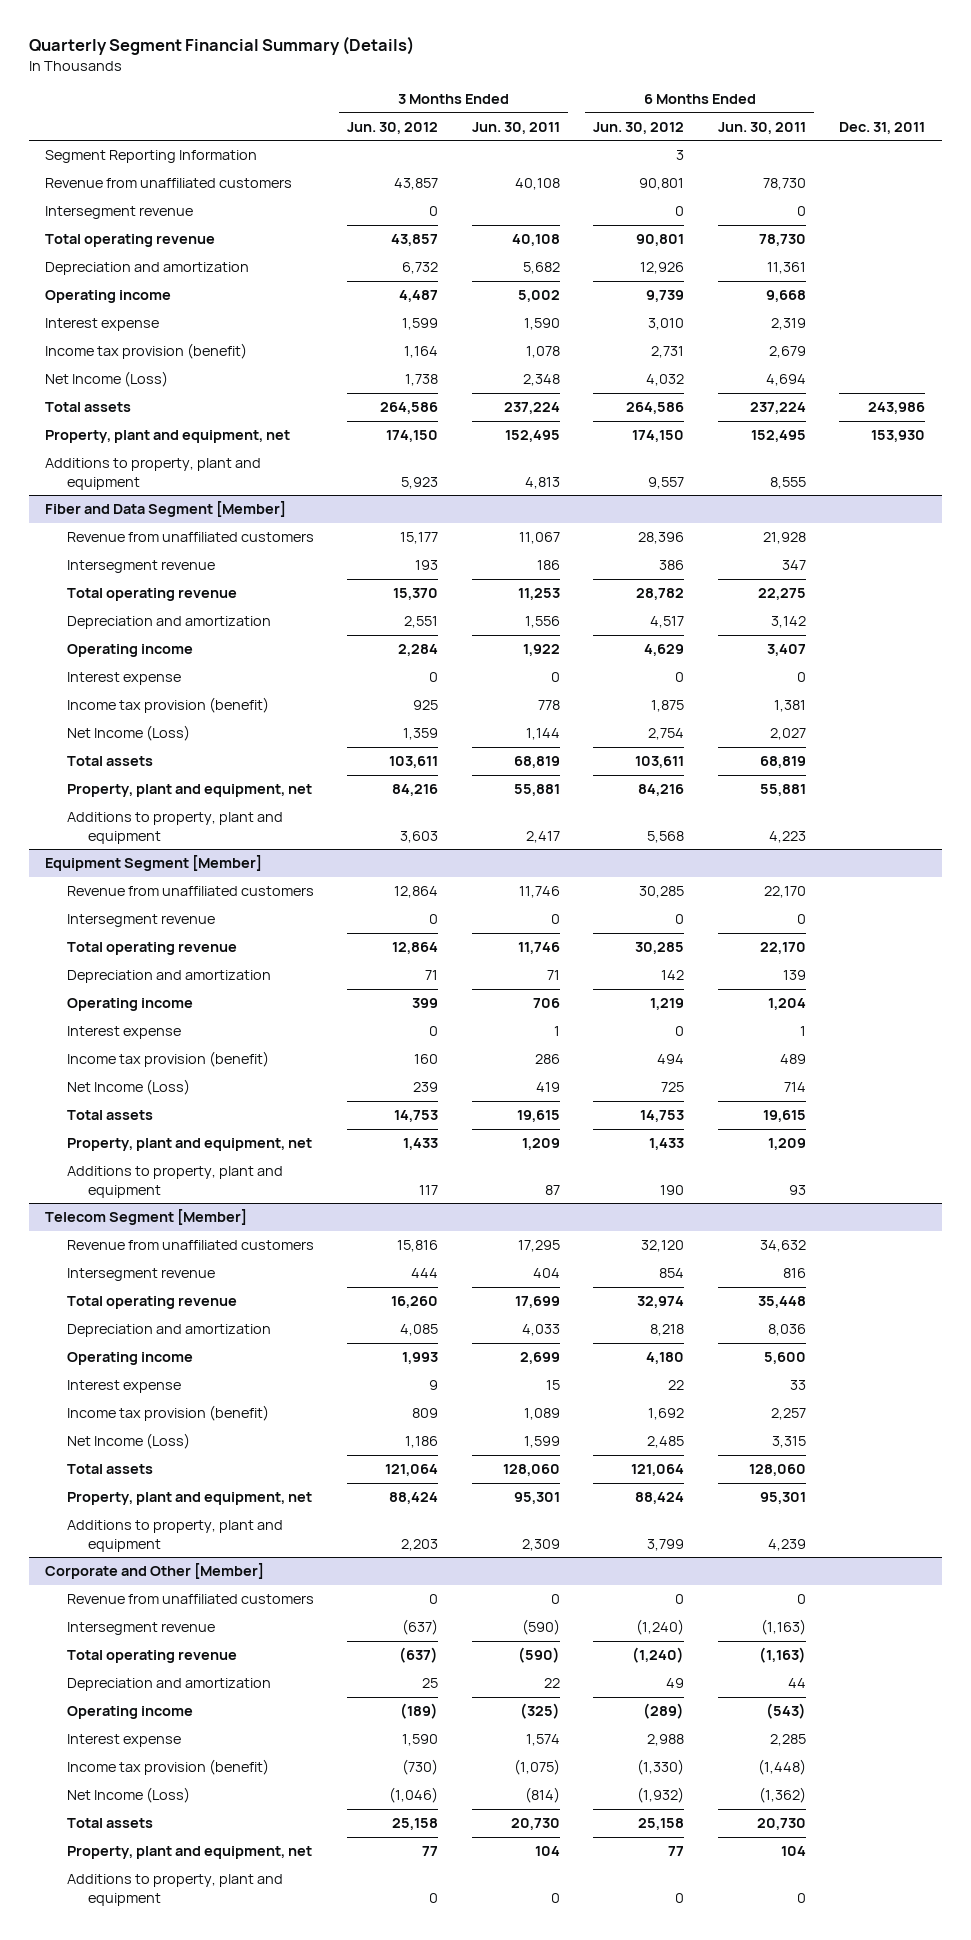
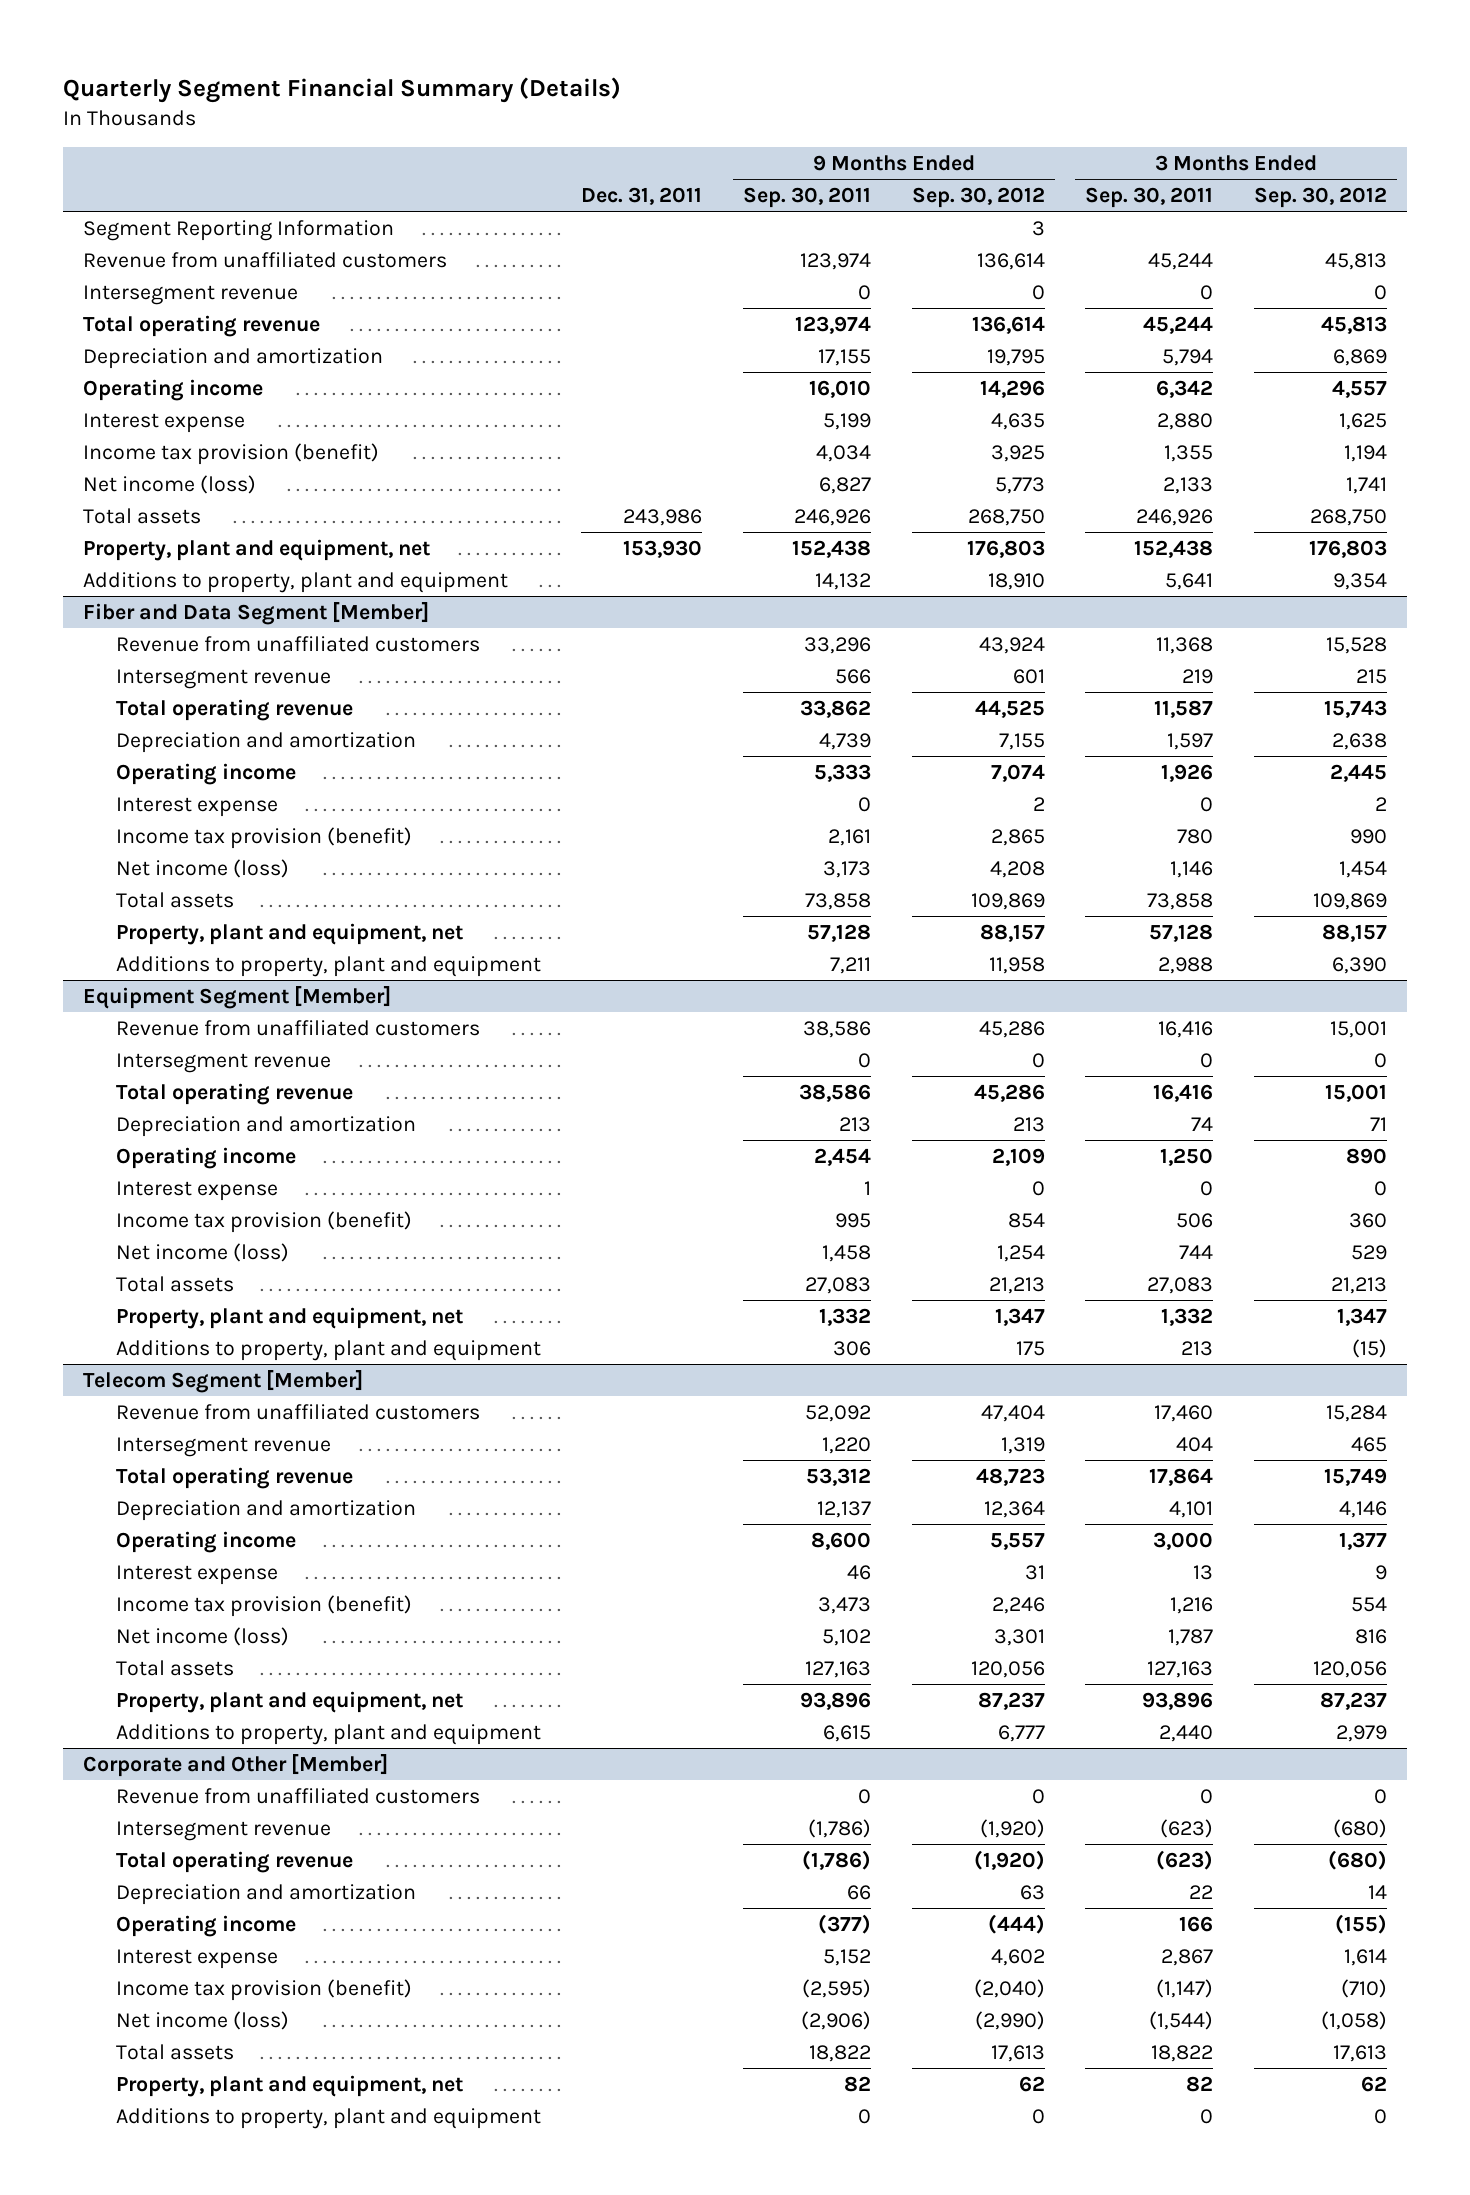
- | 3 Months Ended Jun. 30, 2012 | 3 Months Ended Jun. 30, 2011 | 6 Months Ended Jun. 30, 2012 | 6 Months Ended Jun. 30, 2011 | Dec. 31, 2011
+ | Dec. 31, 2011 | 9 Months Ended Sep. 30, 2011 | 9 Months Ended Sep. 30, 2012 | 3 Months Ended Sep. 30, 2011 | 3 Months Ended Sep. 30, 2012
- Net Income (Loss) | 1,738 | 2,348 | 4,032 | 4,694 |
+ Net income (loss) | | 6,827 | 5,773 | 2,133 | 1,741
@ Fiber and Data Segment [Member]
- Net Income (Loss) | 1,359 | 1,144 | 2,754 | 2,027 |
+ Net income (loss) | | 3,173 | 4,208 | 1,146 | 1,454
@ Equipment Segment [Member]
- Net Income (Loss) | 239 | 419 | 725 | 714 |
+ Net income (loss) | | 1,458 | 1,254 | 744 | 529
@ Telecom Segment [Member]
- Net Income (Loss) | 1,186 | 1,599 | 2,485 | 3,315 |
+ Net income (loss) | | 5,102 | 3,301 | 1,787 | 816
@ Corporate and Other [Member]
- Net Income (Loss) | (1,046) | (814) | (1,932) | (1,362) |
+ Net income (loss) | | (2,906) | (2,990) | (1,544) | (1,058)

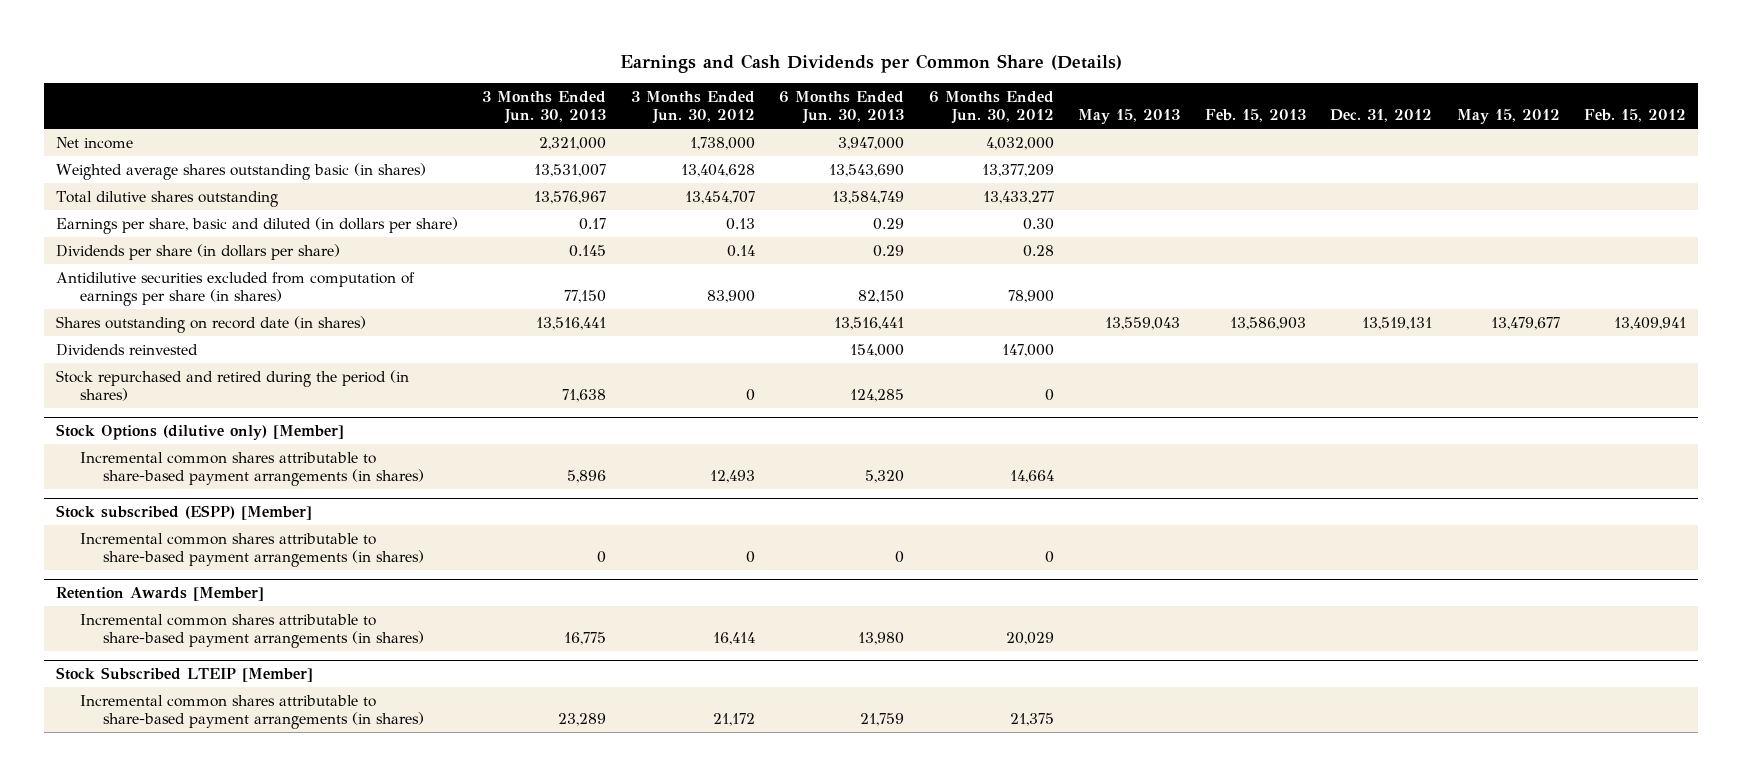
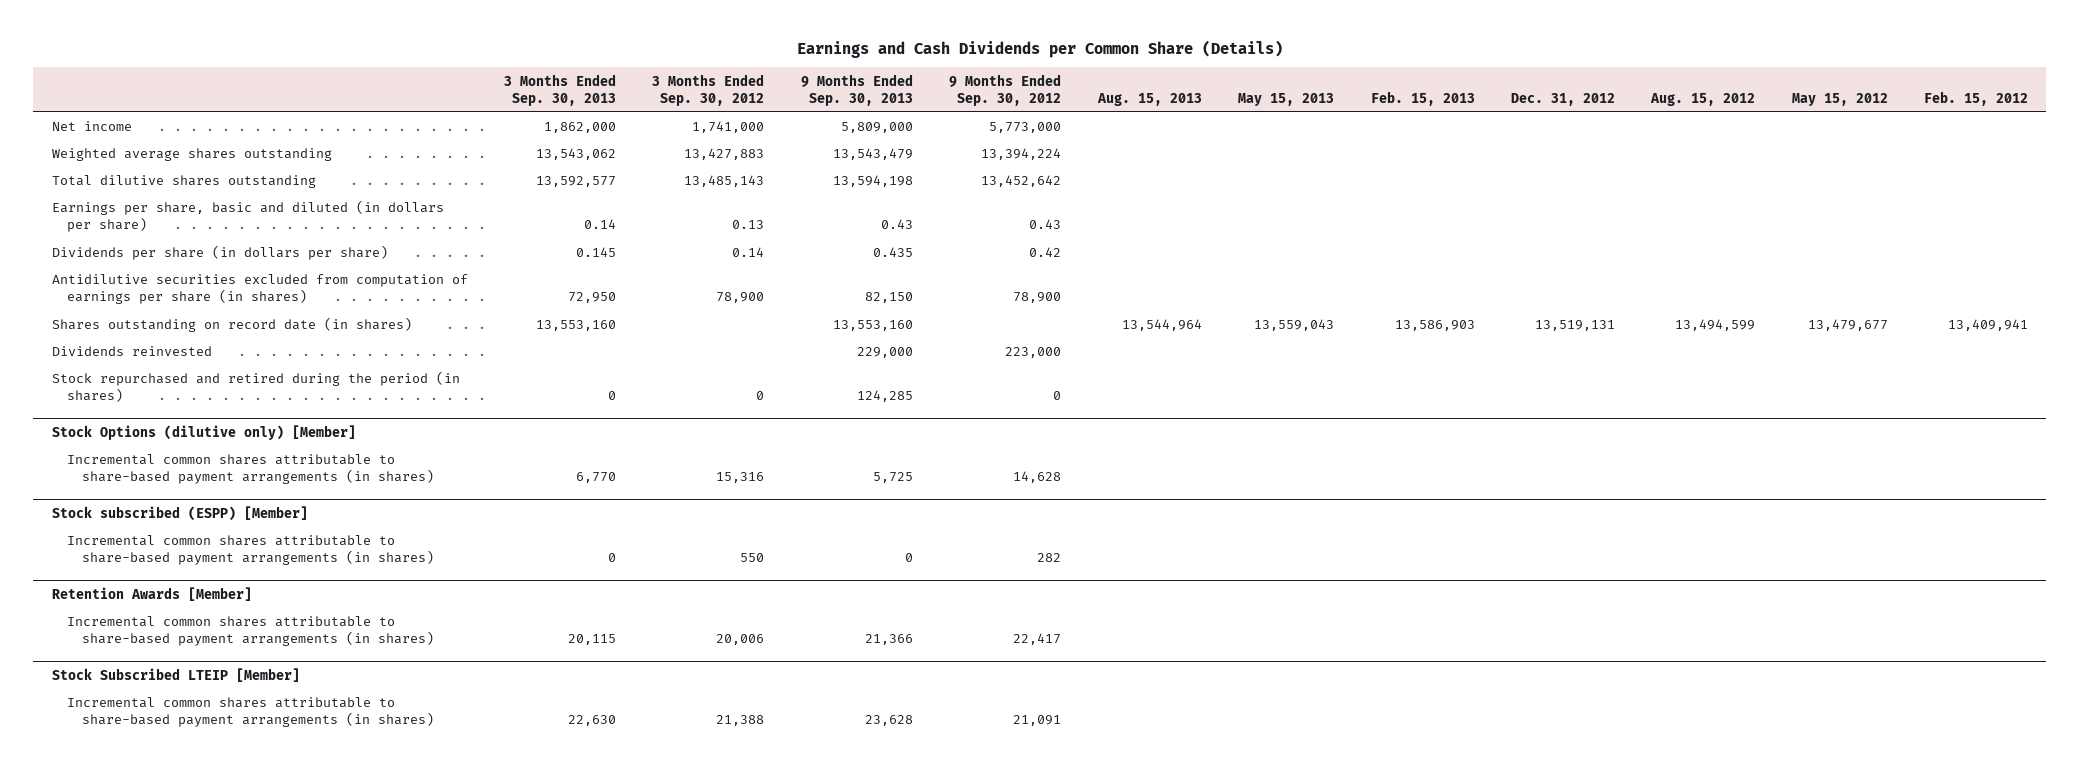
- | 3 Months Ended Jun. 30, 2013 | 3 Months Ended Jun. 30, 2012 | 6 Months Ended Jun. 30, 2013 | 6 Months Ended Jun. 30, 2012 | May 15, 2013 | Feb. 15, 2013 | Dec. 31, 2012 | May 15, 2012 | Feb. 15, 2012
+ | 3 Months Ended Sep. 30, 2013 | 3 Months Ended Sep. 30, 2012 | 9 Months Ended Sep. 30, 2013 | 9 Months Ended Sep. 30, 2012 | Aug. 15, 2013 | May 15, 2013 | Feb. 15, 2013 | Dec. 31, 2012 | Aug. 15, 2012 | May 15, 2012 | Feb. 15, 2012
- Weighted average shares outstanding basic (in shares) | 13,531,007 | 13,404,628 | 13,543,690 | 13,377,209 | | | | |
+ Weighted average shares outstanding | 13,543,062 | 13,427,883 | 13,543,479 | 13,394,224 | | | | | | |

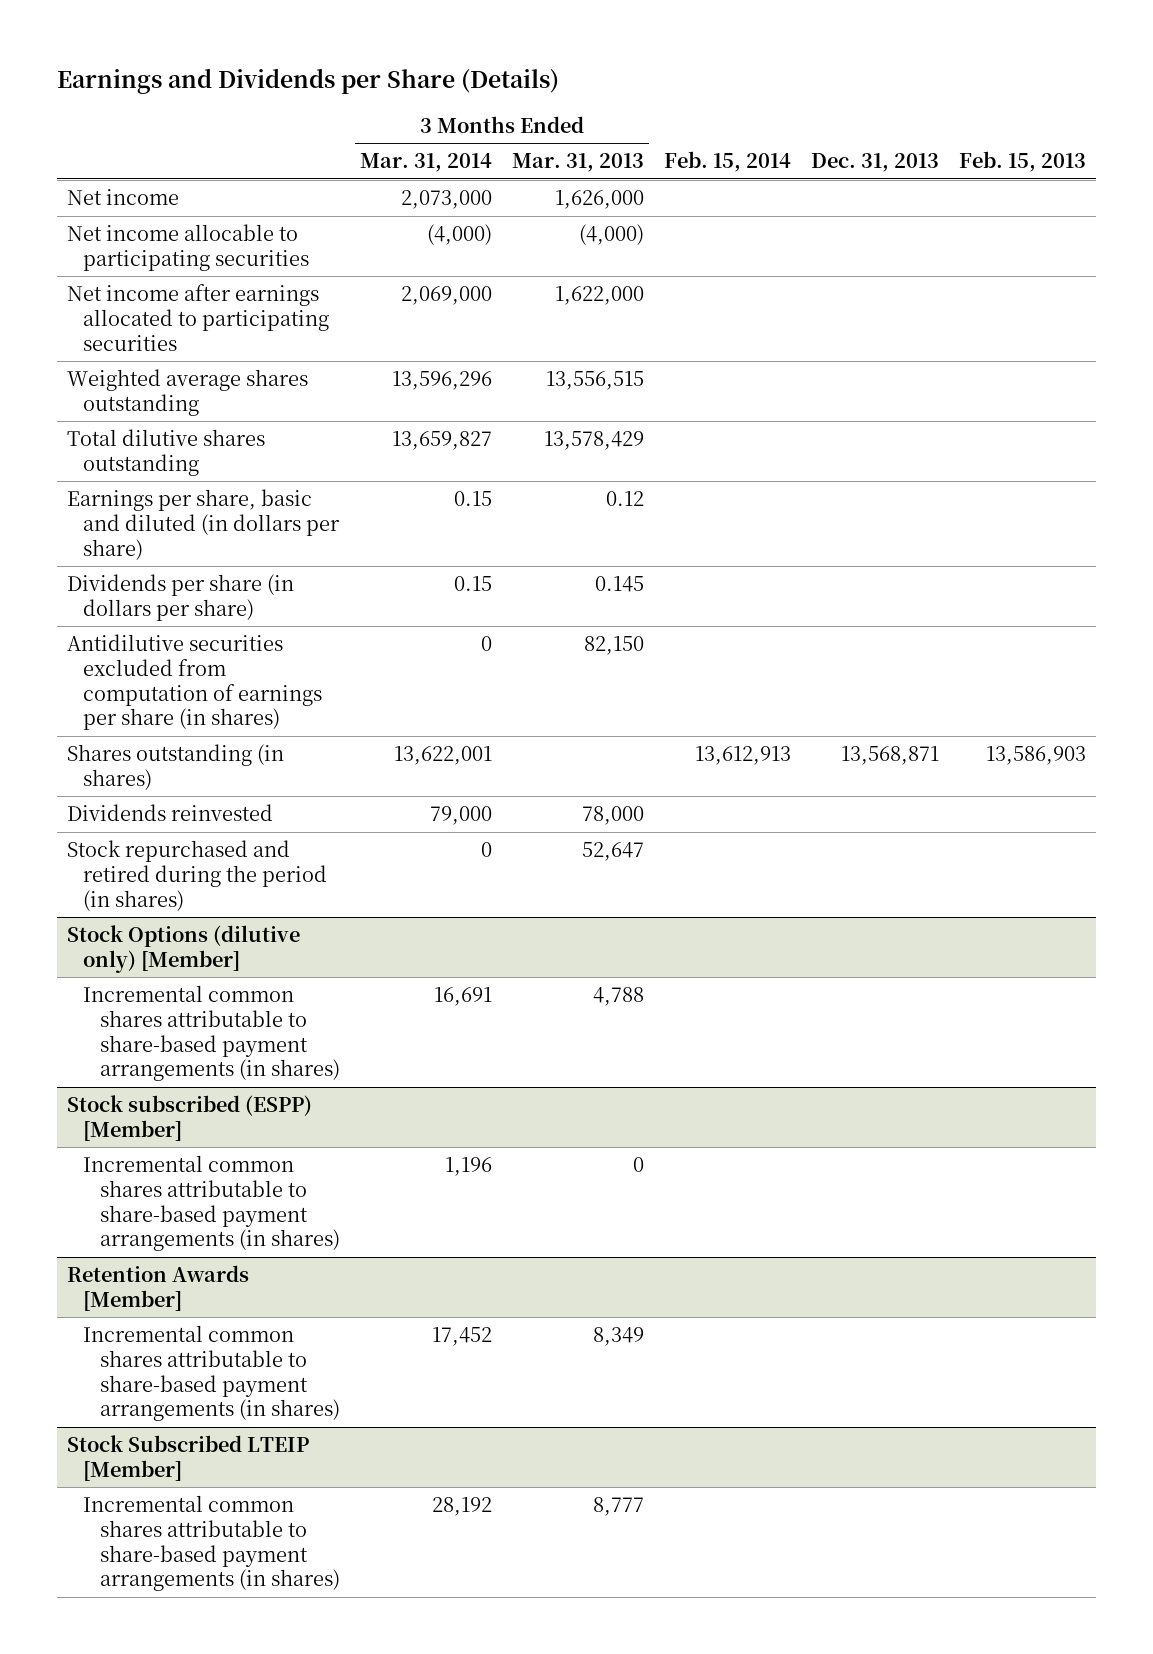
- Earnings and Cash Dividends per Common Share (Details)
+ Earnings and Dividends per Share (Details)
- | 3 Months Ended Sep. 30, 2013 | 3 Months Ended Sep. 30, 2012 | 9 Months Ended Sep. 30, 2013 | 9 Months Ended Sep. 30, 2012 | Aug. 15, 2013 | May 15, 2013 | Feb. 15, 2013 | Dec. 31, 2012 | Aug. 15, 2012 | May 15, 2012 | Feb. 15, 2012
+ | 3 Months Ended Mar. 31, 2014 | 3 Months Ended Mar. 31, 2013 | Feb. 15, 2014 | Dec. 31, 2013 | Feb. 15, 2013
+ Net income allocable to participating securities | (4,000) | (4,000) | | |
+ Net income after earnings allocated to participating securities | 2,069,000 | 1,622,000 | | |
- Shares outstanding on record date (in shares) | 13,553,160 | | 13,553,160 | | 13,544,964 | 13,559,043 | 13,586,903 | 13,519,131 | 13,494,599 | 13,479,677 | 13,409,941
+ Shares outstanding (in shares) | 13,622,001 | | 13,612,913 | 13,568,871 | 13,586,903

